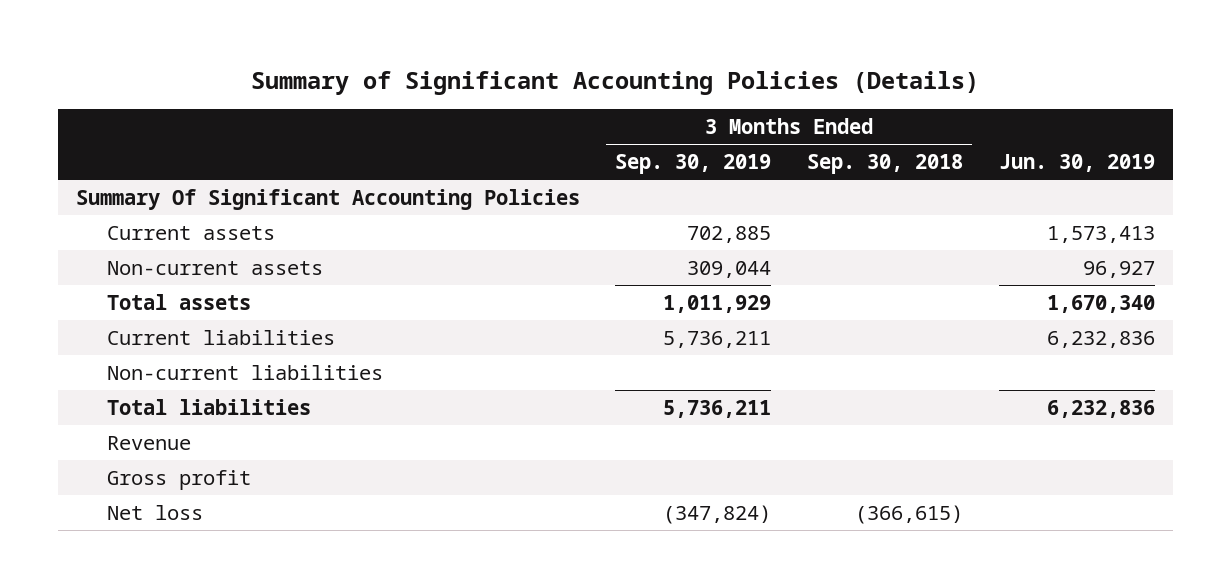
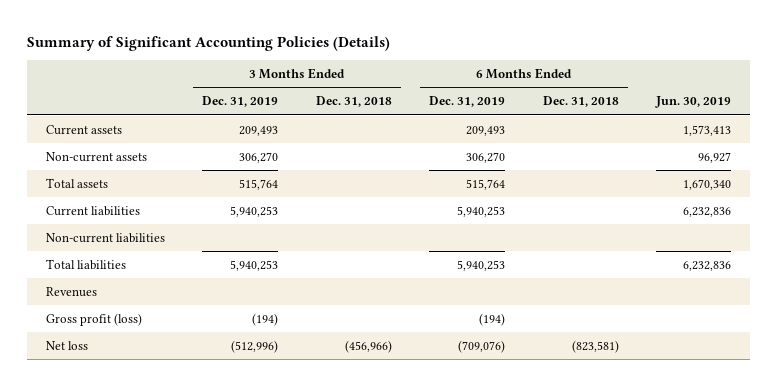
- | 3 Months Ended Sep. 30, 2019 | 3 Months Ended Sep. 30, 2018 | Jun. 30, 2019
+ | 3 Months Ended Dec. 31, 2019 | 3 Months Ended Dec. 31, 2018 | 6 Months Ended Dec. 31, 2019 | 6 Months Ended Dec. 31, 2018 | Jun. 30, 2019
- Summary Of Significant Accounting Policies
- Revenue
- Gross profit
+ Revenues
+ Gross profit (loss) | (194) | | (194) | |

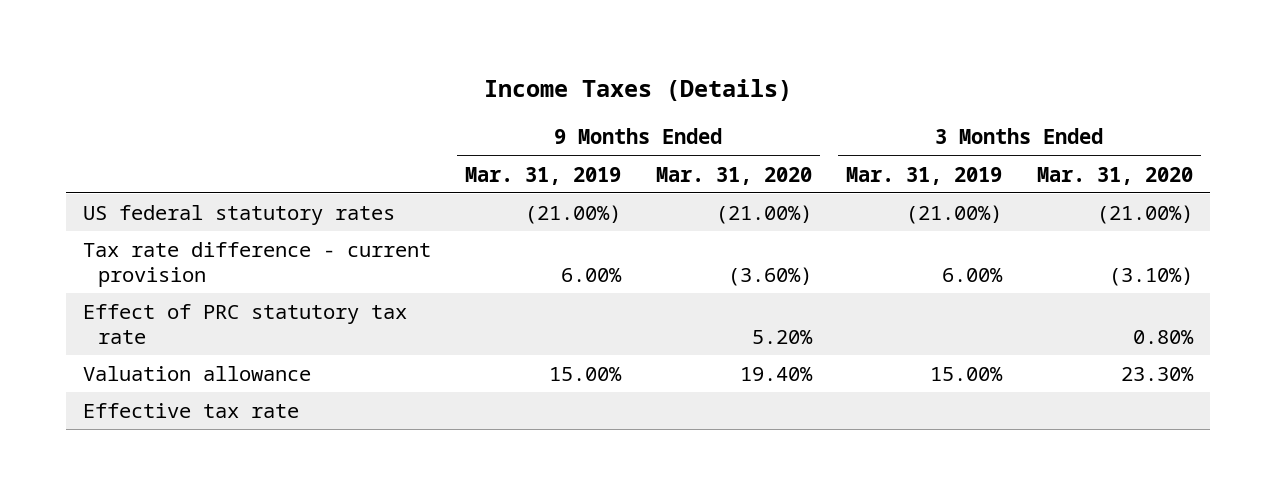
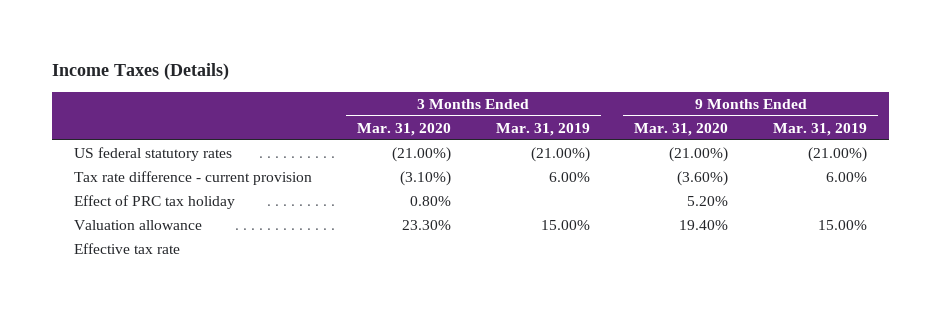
- | 9 Months Ended Mar. 31, 2019 | 9 Months Ended Mar. 31, 2020 | 3 Months Ended Mar. 31, 2019 | 3 Months Ended Mar. 31, 2020
+ | 3 Months Ended Mar. 31, 2020 | 3 Months Ended Mar. 31, 2019 | 9 Months Ended Mar. 31, 2020 | 9 Months Ended Mar. 31, 2019
- Effect of PRC statutory tax rate | | 5.20% | | 0.80%
+ Effect of PRC tax holiday | 0.80% | | 5.20% |

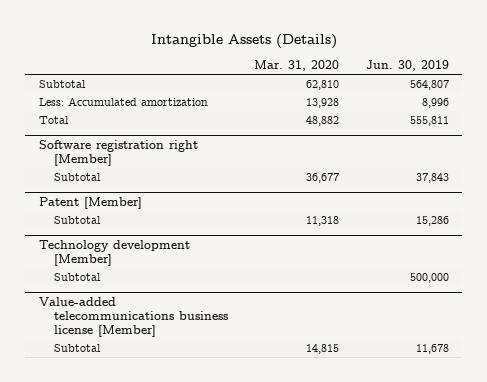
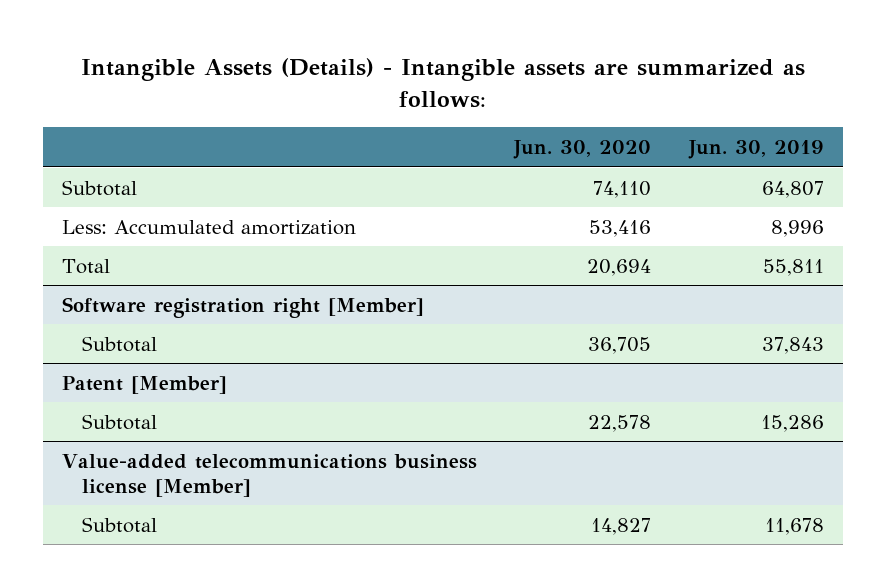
- Intangible Assets (Details)
+ Intangible Assets (Details) - Intangible assets are summarized as follows:
- | Mar. 31, 2020 | Jun. 30, 2019
+ | Jun. 30, 2020 | Jun. 30, 2019
- Subtotal | 62,810 | 564,807
+ Subtotal | 74,110 | 64,807
- Total | 48,882 | 555,811
+ Total | 20,694 | 55,811
- Technology development [Member]
- Subtotal | | 500,000

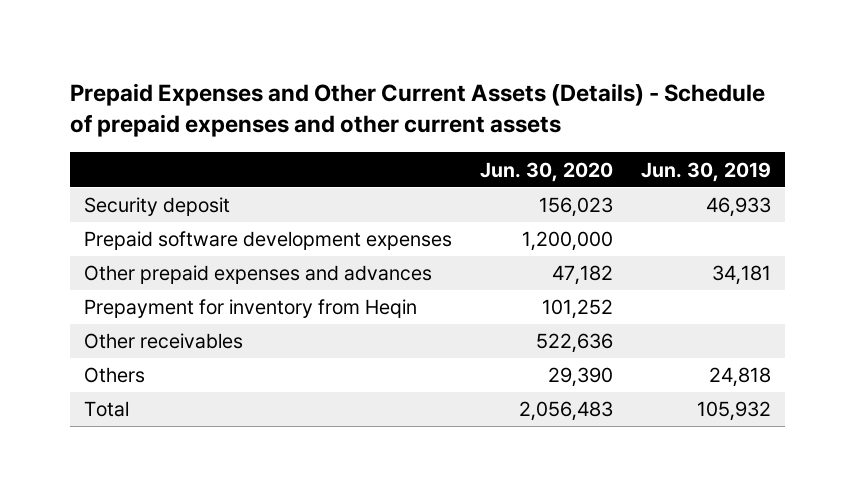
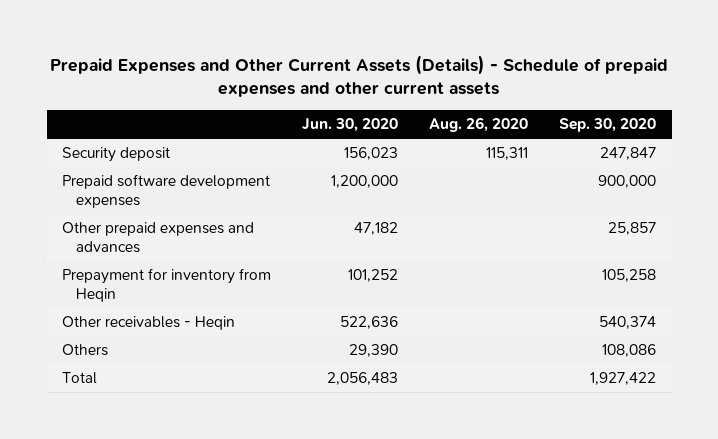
- | Jun. 30, 2020 | Jun. 30, 2019
+ | Jun. 30, 2020 | Aug. 26, 2020 | Sep. 30, 2020
- Other receivables | 522,636 |
+ Other receivables - Heqin | 522,636 | | 540,374

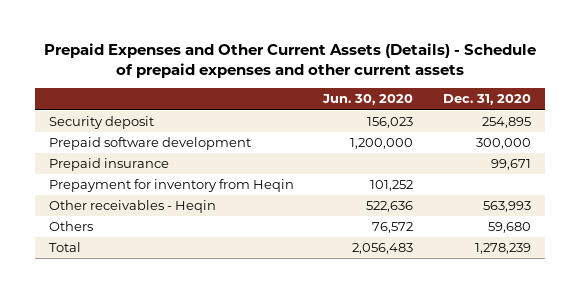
- | Jun. 30, 2020 | Aug. 26, 2020 | Sep. 30, 2020
+ | Jun. 30, 2020 | Dec. 31, 2020
- Prepaid software development expenses | 1,200,000 | | 900,000
- Other prepaid expenses and advances | 47,182 | | 25,857
+ Prepaid software development | 1,200,000 | 300,000
+ Prepaid insurance | | 99,671
- Others | 29,390 | | 108,086
+ Others | 76,572 | 59,680

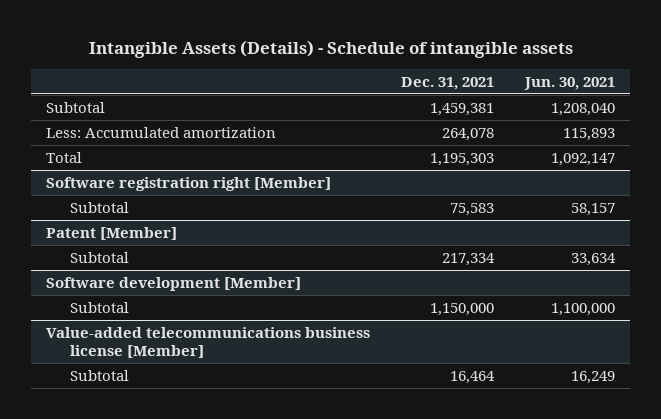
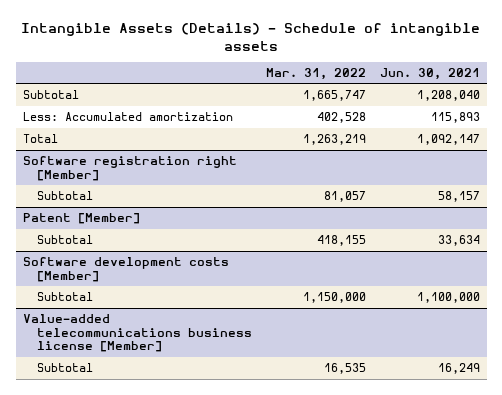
- | Dec. 31, 2021 | Jun. 30, 2021
+ | Mar. 31, 2022 | Jun. 30, 2021
- Software development [Member]
+ Software development costs [Member]

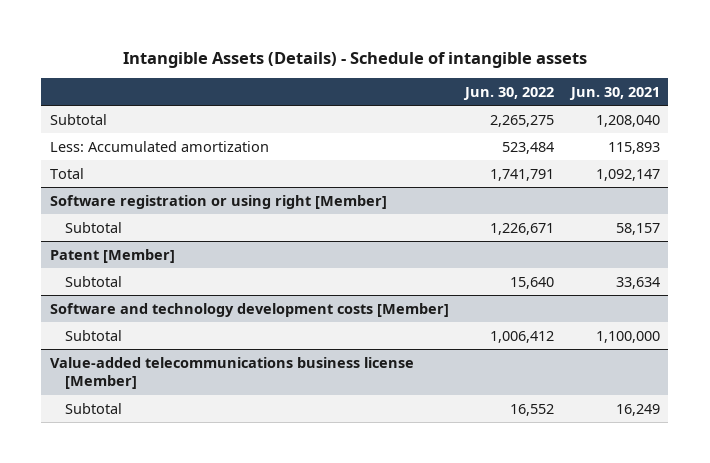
- | Mar. 31, 2022 | Jun. 30, 2021
+ | Jun. 30, 2022 | Jun. 30, 2021
- Software registration right [Member]
+ Software registration or using right [Member]
- Software development costs [Member]
+ Software and technology development costs [Member]

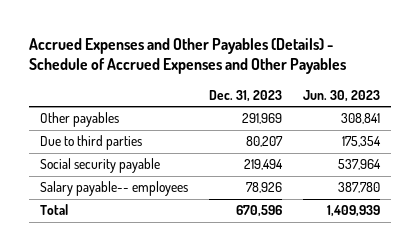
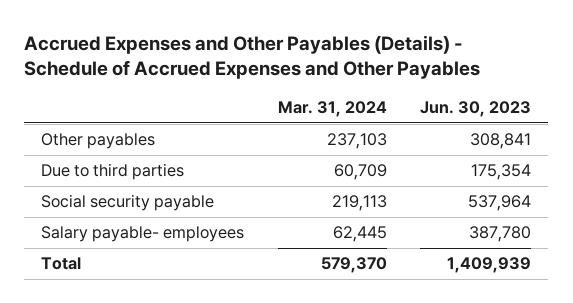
- | Dec. 31, 2023 | Jun. 30, 2023
+ | Mar. 31, 2024 | Jun. 30, 2023
- Salary payable-- employees | 78,926 | 387,780
+ Salary payable- employees | 62,445 | 387,780

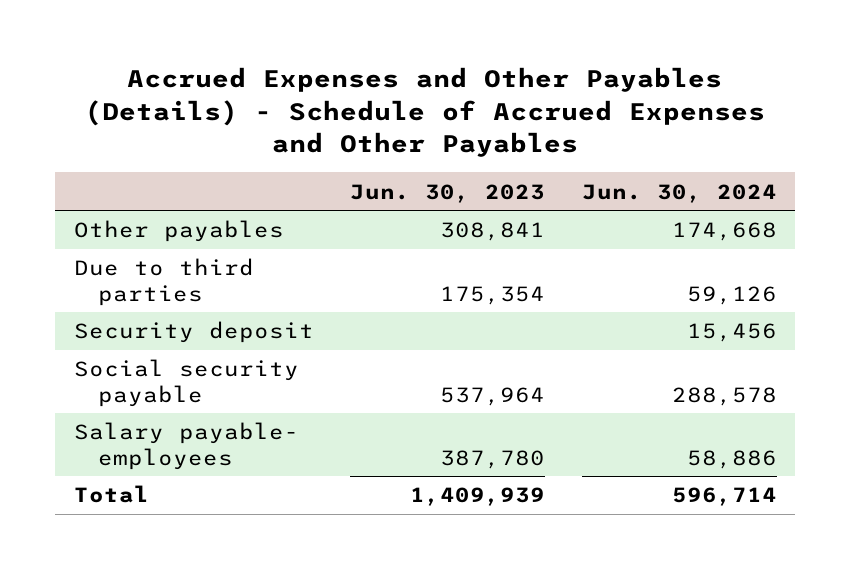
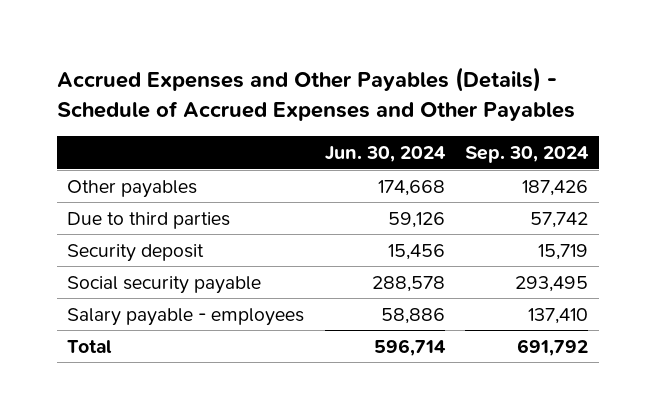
- | Jun. 30, 2023 | Jun. 30, 2024
+ | Jun. 30, 2024 | Sep. 30, 2024
- Salary payable- employees | 387,780 | 58,886
+ Salary payable - employees | 58,886 | 137,410

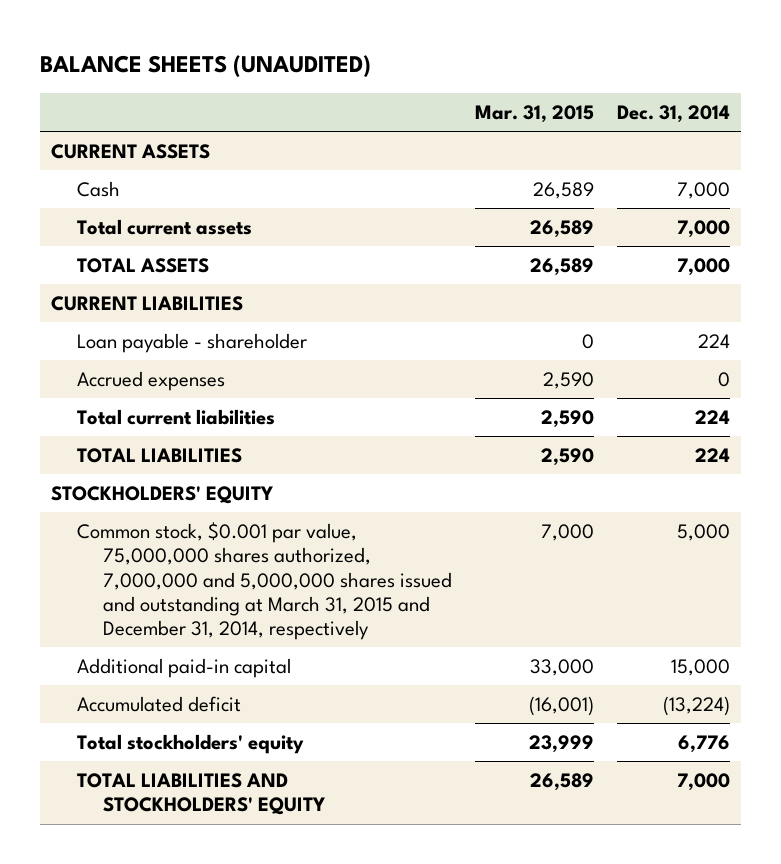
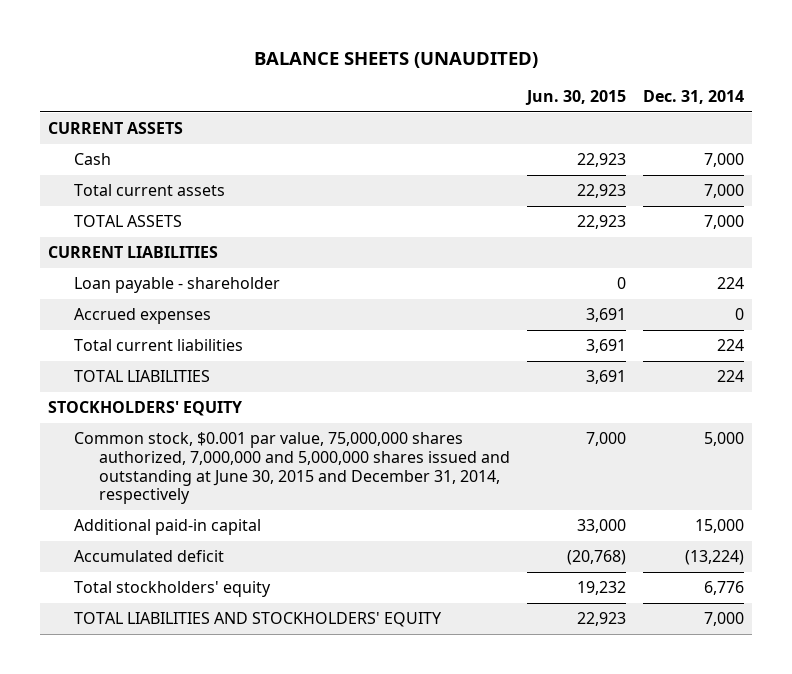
- | Mar. 31, 2015 | Dec. 31, 2014
+ | Jun. 30, 2015 | Dec. 31, 2014
- Common stock, $0.001 par value, 75,000,000 shares authorized, 7,000,000 and 5,000,000 shares issued and outstanding at March 31, 2015 and December 31, 2014, respectively | 7,000 | 5,000
+ Common stock, $0.001 par value, 75,000,000 shares authorized, 7,000,000 and 5,000,000 shares issued and outstanding at June 30, 2015 and December 31, 2014, respectively | 7,000 | 5,000

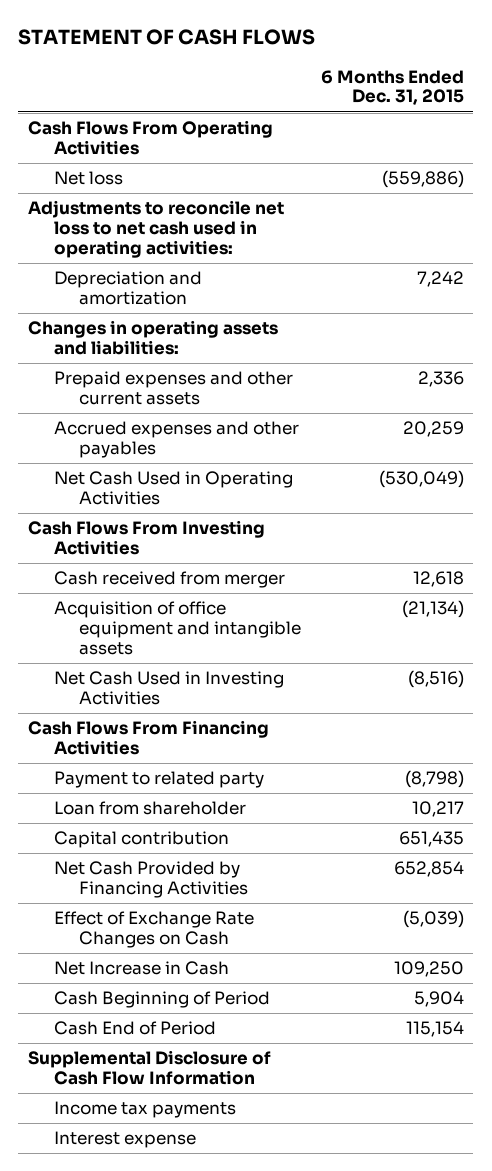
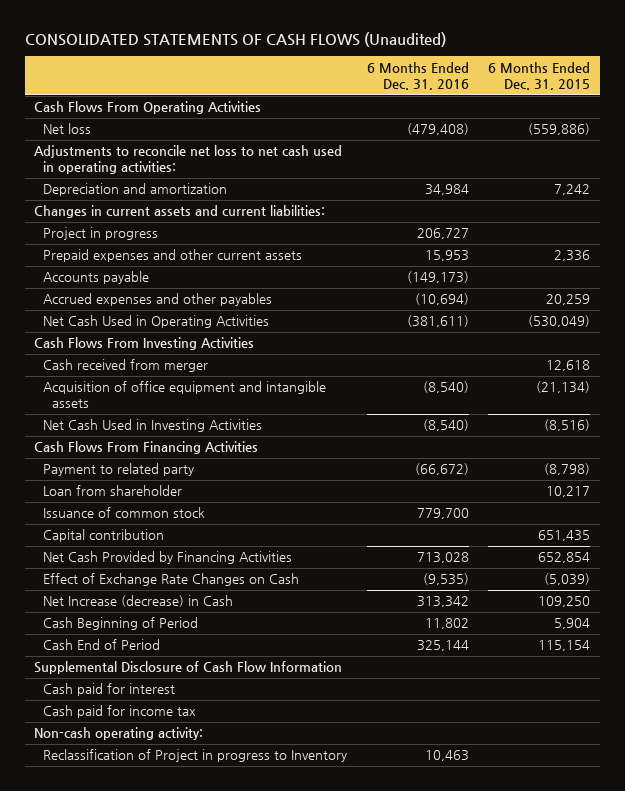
- STATEMENT OF CASH FLOWS
+ CONSOLIDATED STATEMENTS OF CASH FLOWS (Unaudited)
- | 6 Months Ended Dec. 31, 2015
+ | 6 Months Ended Dec. 31, 2016 | 6 Months Ended Dec. 31, 2015
- Changes in operating assets and liabilities:
+ Changes in current assets and current liabilities:
+ Project in progress | 206,727 |
+ Accounts payable | (149,173) |
+ Issuance of common stock | 779,700 |
- Net Increase in Cash | 109,250
+ Net Increase (decrease) in Cash | 313,342 | 109,250
- Income tax payments
- Interest expense
+ Cash paid for interest
+ Cash paid for income tax
+ Non-cash operating activity:
+ Reclassification of Project in progress to Inventory | 10,463 |

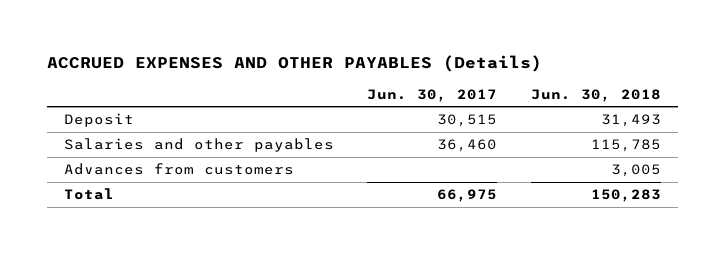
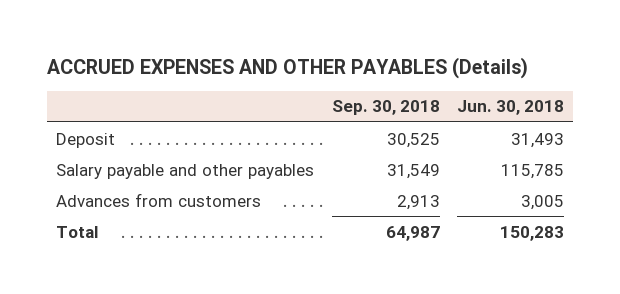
- | Jun. 30, 2017 | Jun. 30, 2018
+ | Sep. 30, 2018 | Jun. 30, 2018
- Salaries and other payables | 36,460 | 115,785
+ Salary payable and other payables | 31,549 | 115,785

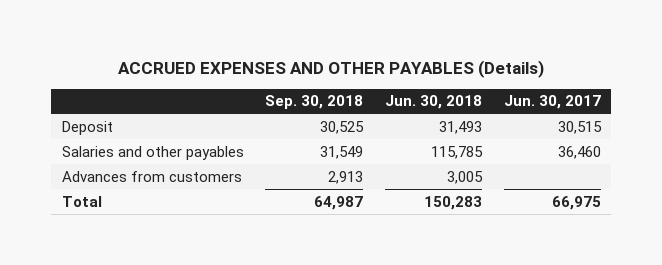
- | Sep. 30, 2018 | Jun. 30, 2018
+ | Sep. 30, 2018 | Jun. 30, 2018 | Jun. 30, 2017
- Salary payable and other payables | 31,549 | 115,785
+ Salaries and other payables | 31,549 | 115,785 | 36,460

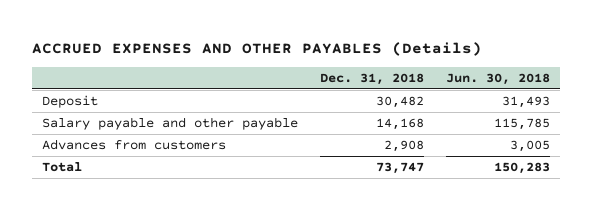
- | Sep. 30, 2018 | Jun. 30, 2018 | Jun. 30, 2017
+ | Dec. 31, 2018 | Jun. 30, 2018
- Salaries and other payables | 31,549 | 115,785 | 36,460
+ Salary payable and other payable | 14,168 | 115,785

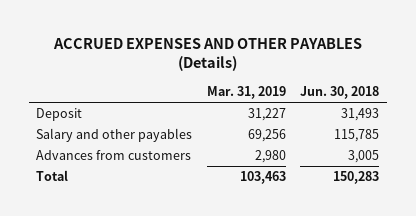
- | Dec. 31, 2018 | Jun. 30, 2018
+ | Mar. 31, 2019 | Jun. 30, 2018
- Salary payable and other payable | 14,168 | 115,785
+ Salary and other payables | 69,256 | 115,785

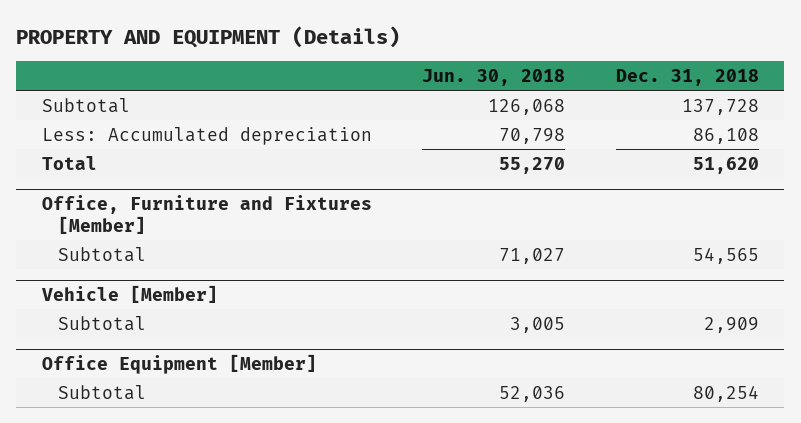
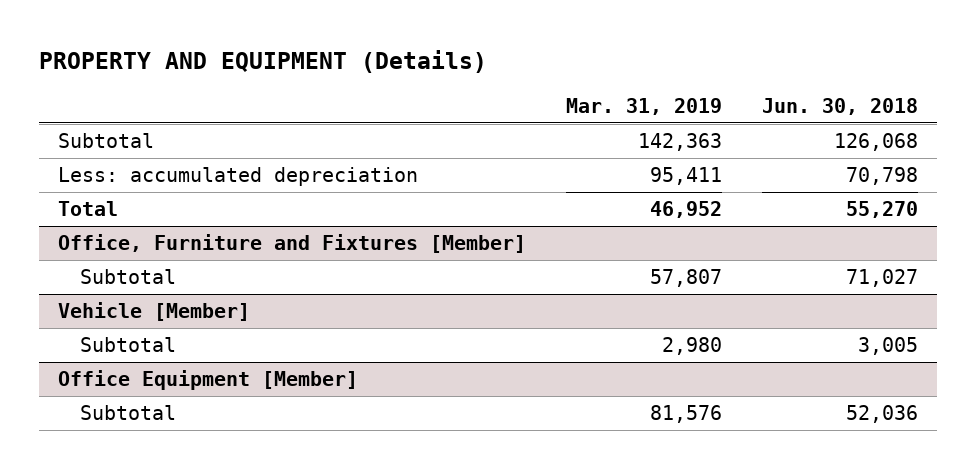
- | Jun. 30, 2018 | Dec. 31, 2018
+ | Mar. 31, 2019 | Jun. 30, 2018
- Less: Accumulated depreciation | 70,798 | 86,108
+ Less: accumulated depreciation | 95,411 | 70,798

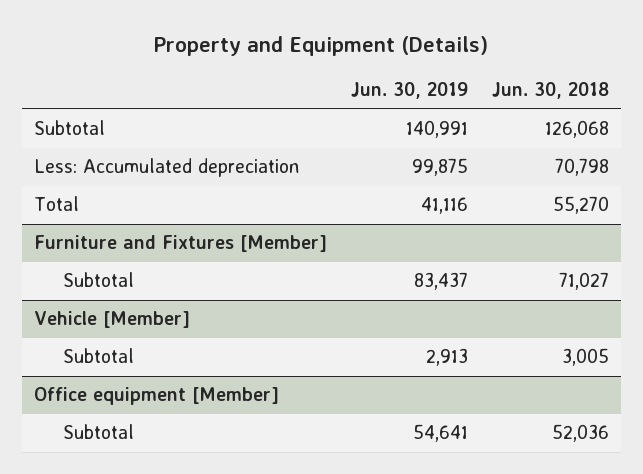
- PROPERTY AND EQUIPMENT (Details)
+ Property and Equipment (Details)
- | Mar. 31, 2019 | Jun. 30, 2018
+ | Jun. 30, 2019 | Jun. 30, 2018
- Less: accumulated depreciation | 95,411 | 70,798
+ Less: Accumulated depreciation | 99,875 | 70,798
- Office, Furniture and Fixtures [Member]
+ Furniture and Fixtures [Member]
- Office Equipment [Member]
+ Office equipment [Member]

